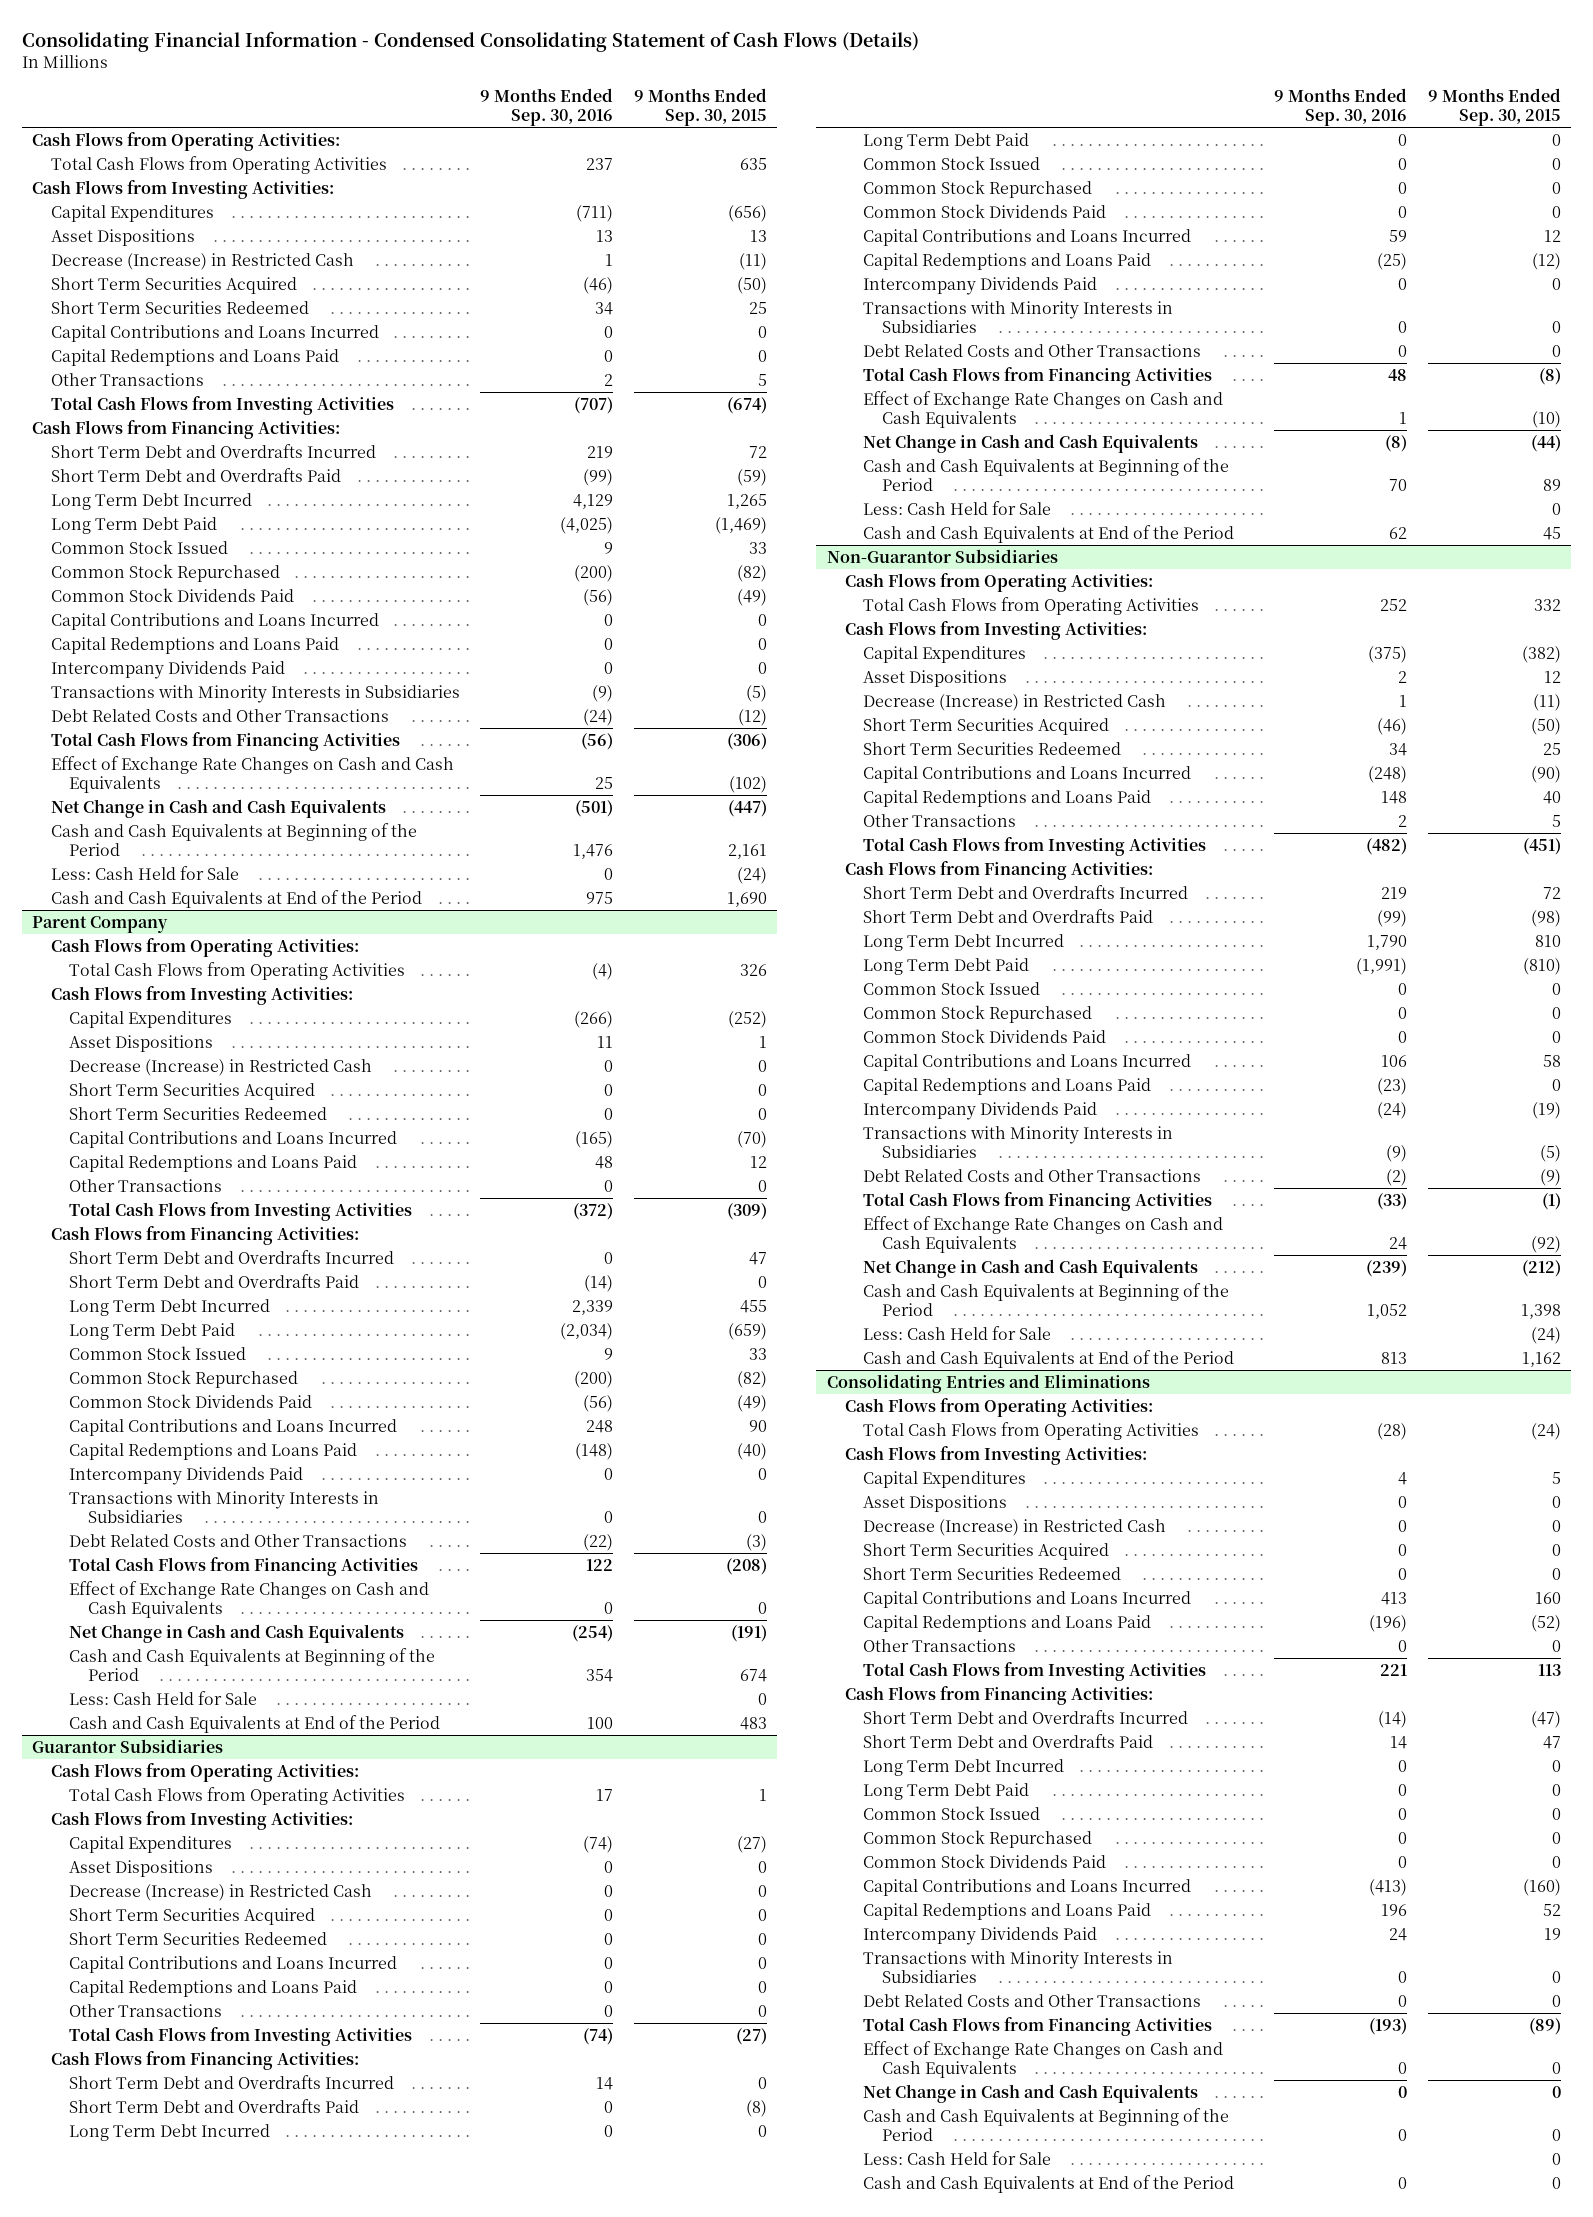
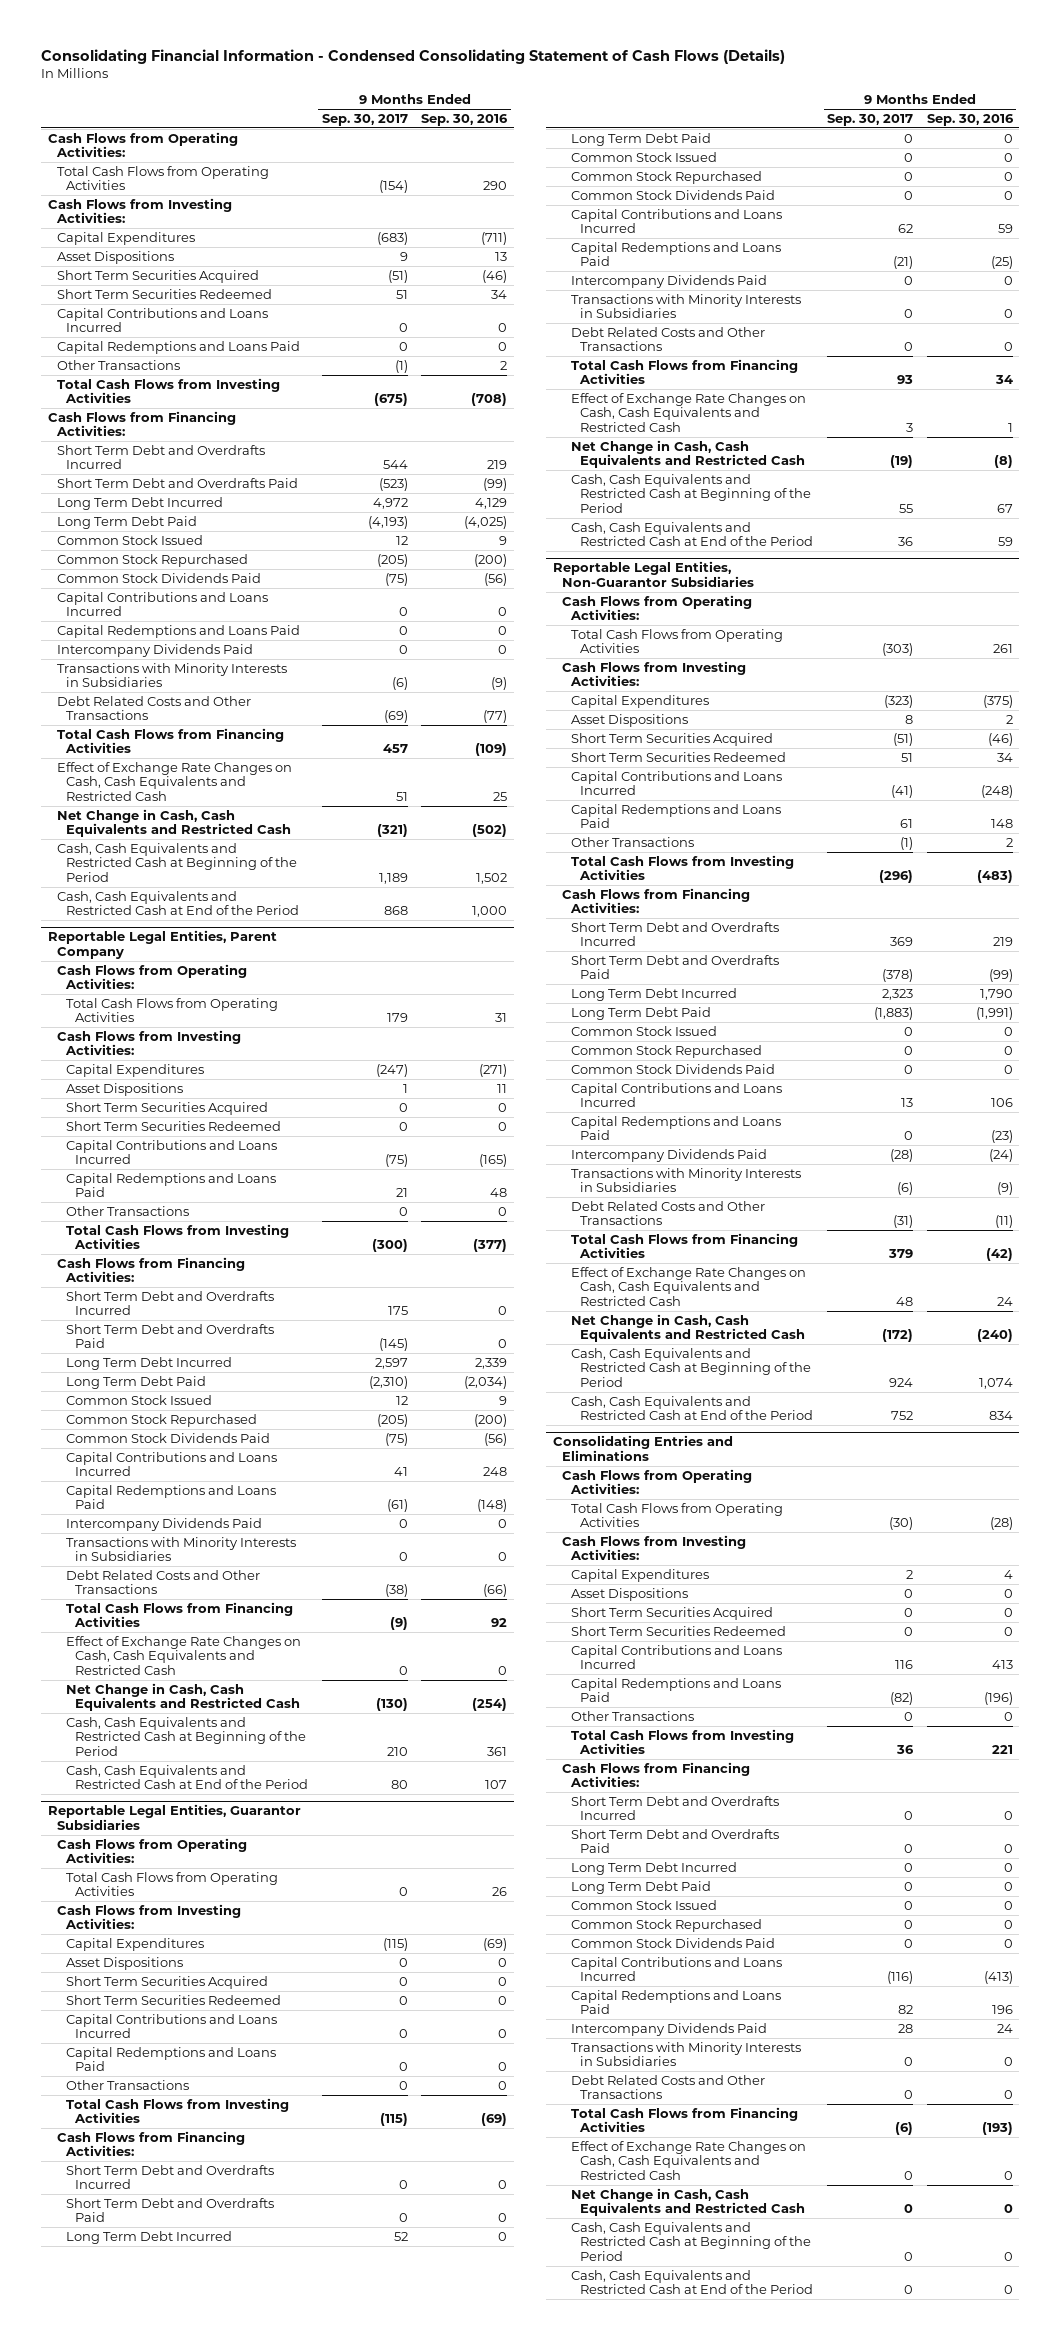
- | 9 Months Ended Sep. 30, 2016 | 9 Months Ended Sep. 30, 2015
+ | 9 Months Ended Sep. 30, 2017 | 9 Months Ended Sep. 30, 2016
- Total Cash Flows from Operating Activities | 237 | 635
+ Total Cash Flows from Operating Activities | (154) | 290
- Decrease (Increase) in Restricted Cash | 1 | (11)
- Total Cash Flows from Investing Activities | (707) | (674)
+ Total Cash Flows from Investing Activities | (675) | (708)
- Debt Related Costs and Other Transactions | (24) | (12)
- Total Cash Flows from Financing Activities | (56) | (306)
- Effect of Exchange Rate Changes on Cash and Cash Equivalents | 25 | (102)
- Net Change in Cash and Cash Equivalents | (501) | (447)
- Cash and Cash Equivalents at Beginning of the Period | 1,476 | 2,161
- Less: Cash Held for Sale | 0 | (24)
- Cash and Cash Equivalents at End of the Period | 975 | 1,690
- Parent Company
+ Debt Related Costs and Other Transactions | (69) | (77)
+ Total Cash Flows from Financing Activities | 457 | (109)
+ Effect of Exchange Rate Changes on Cash, Cash Equivalents and Restricted Cash | 51 | 25
+ Net Change in Cash, Cash Equivalents and Restricted Cash | (321) | (502)
+ Cash, Cash Equivalents and Restricted Cash at Beginning of the Period | 1,189 | 1,502
+ Cash, Cash Equivalents and Restricted Cash at End of the Period | 868 | 1,000
+ Reportable Legal Entities, Parent Company
- Total Cash Flows from Operating Activities | (4) | 326
+ Total Cash Flows from Operating Activities | 179 | 31
- Capital Expenditures | (266) | (252)
+ Capital Expenditures | (247) | (271)
- Decrease (Increase) in Restricted Cash | 0 | 0
- Total Cash Flows from Investing Activities | (372) | (309)
+ Total Cash Flows from Investing Activities | (300) | (377)
- Short Term Debt and Overdrafts Paid | (14) | 0
+ Short Term Debt and Overdrafts Paid | (145) | 0
- Debt Related Costs and Other Transactions | (22) | (3)
- Total Cash Flows from Financing Activities | 122 | (208)
- Effect of Exchange Rate Changes on Cash and Cash Equivalents | 0 | 0
- Net Change in Cash and Cash Equivalents | (254) | (191)
- Cash and Cash Equivalents at Beginning of the Period | 354 | 674
- Less: Cash Held for Sale | | 0
- Cash and Cash Equivalents at End of the Period | 100 | 483
- Guarantor Subsidiaries
+ Debt Related Costs and Other Transactions | (38) | (66)
+ Total Cash Flows from Financing Activities | (9) | 92
+ Effect of Exchange Rate Changes on Cash, Cash Equivalents and Restricted Cash | 0 | 0
+ Net Change in Cash, Cash Equivalents and Restricted Cash | (130) | (254)
+ Cash, Cash Equivalents and Restricted Cash at Beginning of the Period | 210 | 361
+ Cash, Cash Equivalents and Restricted Cash at End of the Period | 80 | 107
+ Reportable Legal Entities, Guarantor Subsidiaries
- Total Cash Flows from Operating Activities | 17 | 1
+ Total Cash Flows from Operating Activities | 0 | 26
- Capital Expenditures | (74) | (27)
+ Capital Expenditures | (115) | (69)
- Decrease (Increase) in Restricted Cash | 0 | 0
- Total Cash Flows from Investing Activities | (74) | (27)
+ Total Cash Flows from Investing Activities | (115) | (69)
- Short Term Debt and Overdrafts Incurred | 14 | 0
+ Short Term Debt and Overdrafts Incurred | 0 | 0
- Total Cash Flows from Financing Activities | 48 | (8)
- Effect of Exchange Rate Changes on Cash and Cash Equivalents | 1 | (10)
- Net Change in Cash and Cash Equivalents | (8) | (44)
- Cash and Cash Equivalents at Beginning of the Period | 70 | 89
- Less: Cash Held for Sale | | 0
- Cash and Cash Equivalents at End of the Period | 62 | 45
- Non-Guarantor Subsidiaries
+ Total Cash Flows from Financing Activities | 93 | 34
+ Effect of Exchange Rate Changes on Cash, Cash Equivalents and Restricted Cash | 3 | 1
+ Net Change in Cash, Cash Equivalents and Restricted Cash | (19) | (8)
+ Cash, Cash Equivalents and Restricted Cash at Beginning of the Period | 55 | 67
+ Cash, Cash Equivalents and Restricted Cash at End of the Period | 36 | 59
+ Reportable Legal Entities, Non-Guarantor Subsidiaries
- Total Cash Flows from Operating Activities | 252 | 332
+ Total Cash Flows from Operating Activities | (303) | 261
- Decrease (Increase) in Restricted Cash | 1 | (11)
- Total Cash Flows from Investing Activities | (482) | (451)
+ Total Cash Flows from Investing Activities | (296) | (483)
- Debt Related Costs and Other Transactions | (2) | (9)
- Total Cash Flows from Financing Activities | (33) | (1)
- Effect of Exchange Rate Changes on Cash and Cash Equivalents | 24 | (92)
- Net Change in Cash and Cash Equivalents | (239) | (212)
- Cash and Cash Equivalents at Beginning of the Period | 1,052 | 1,398
- Less: Cash Held for Sale | | (24)
- Cash and Cash Equivalents at End of the Period | 813 | 1,162
+ Debt Related Costs and Other Transactions | (31) | (11)
+ Total Cash Flows from Financing Activities | 379 | (42)
+ Effect of Exchange Rate Changes on Cash, Cash Equivalents and Restricted Cash | 48 | 24
+ Net Change in Cash, Cash Equivalents and Restricted Cash | (172) | (240)
+ Cash, Cash Equivalents and Restricted Cash at Beginning of the Period | 924 | 1,074
+ Cash, Cash Equivalents and Restricted Cash at End of the Period | 752 | 834
@ Consolidating Entries and Eliminations
- Decrease (Increase) in Restricted Cash | 0 | 0
- Short Term Debt and Overdrafts Incurred | (14) | (47)
- Short Term Debt and Overdrafts Paid | 14 | 47
+ Short Term Debt and Overdrafts Incurred | 0 | 0
+ Short Term Debt and Overdrafts Paid | 0 | 0
- Effect of Exchange Rate Changes on Cash and Cash Equivalents | 0 | 0
- Net Change in Cash and Cash Equivalents | 0 | 0
- Cash and Cash Equivalents at Beginning of the Period | 0 | 0
- Less: Cash Held for Sale | | 0
- Cash and Cash Equivalents at End of the Period | 0 | 0
+ Effect of Exchange Rate Changes on Cash, Cash Equivalents and Restricted Cash | 0 | 0
+ Net Change in Cash, Cash Equivalents and Restricted Cash | 0 | 0
+ Cash, Cash Equivalents and Restricted Cash at Beginning of the Period | 0 | 0
+ Cash, Cash Equivalents and Restricted Cash at End of the Period | 0 | 0

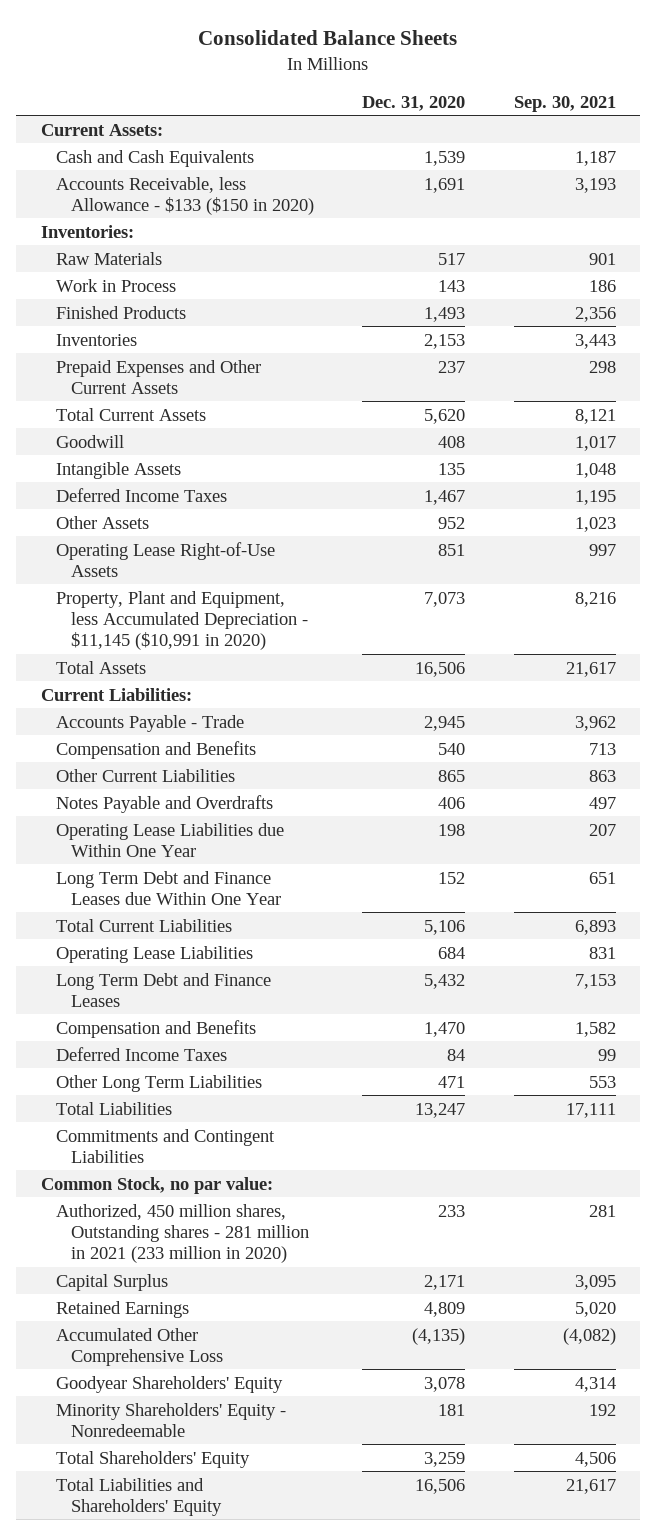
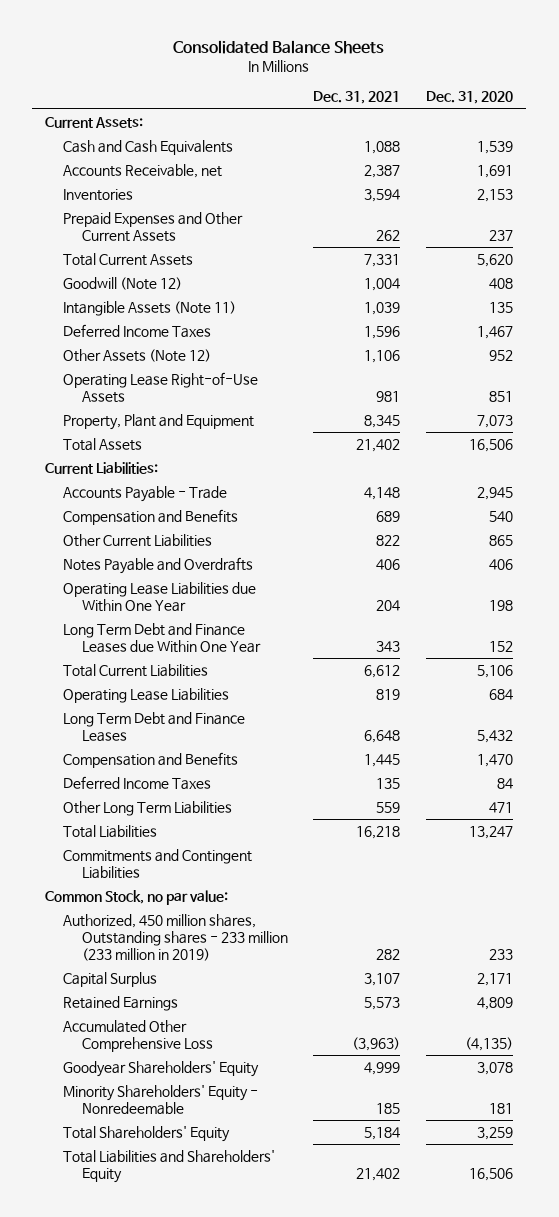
- | Dec. 31, 2020 | Sep. 30, 2021
+ | Dec. 31, 2021 | Dec. 31, 2020
- Accounts Receivable, less Allowance - $133 ($150 in 2020) | 1,691 | 3,193
- Inventories:
- Raw Materials | 517 | 901
- Work in Process | 143 | 186
- Finished Products | 1,493 | 2,356
+ Accounts Receivable, net | 2,387 | 1,691
- Goodwill | 408 | 1,017
- Intangible Assets | 135 | 1,048
+ Goodwill (Note 12) | 1,004 | 408
+ Intangible Assets (Note 11) | 1,039 | 135
- Other Assets | 952 | 1,023
+ Other Assets (Note 12) | 1,106 | 952
- Property, Plant and Equipment, less Accumulated Depreciation - $11,145 ($10,991 in 2020) | 7,073 | 8,216
+ Property, Plant and Equipment | 8,345 | 7,073
- Authorized, 450 million shares, Outstanding shares - 281 million in 2021 (233 million in 2020) | 233 | 281
+ Authorized, 450 million shares, Outstanding shares - 233 million (233 million in 2019) | 282 | 233

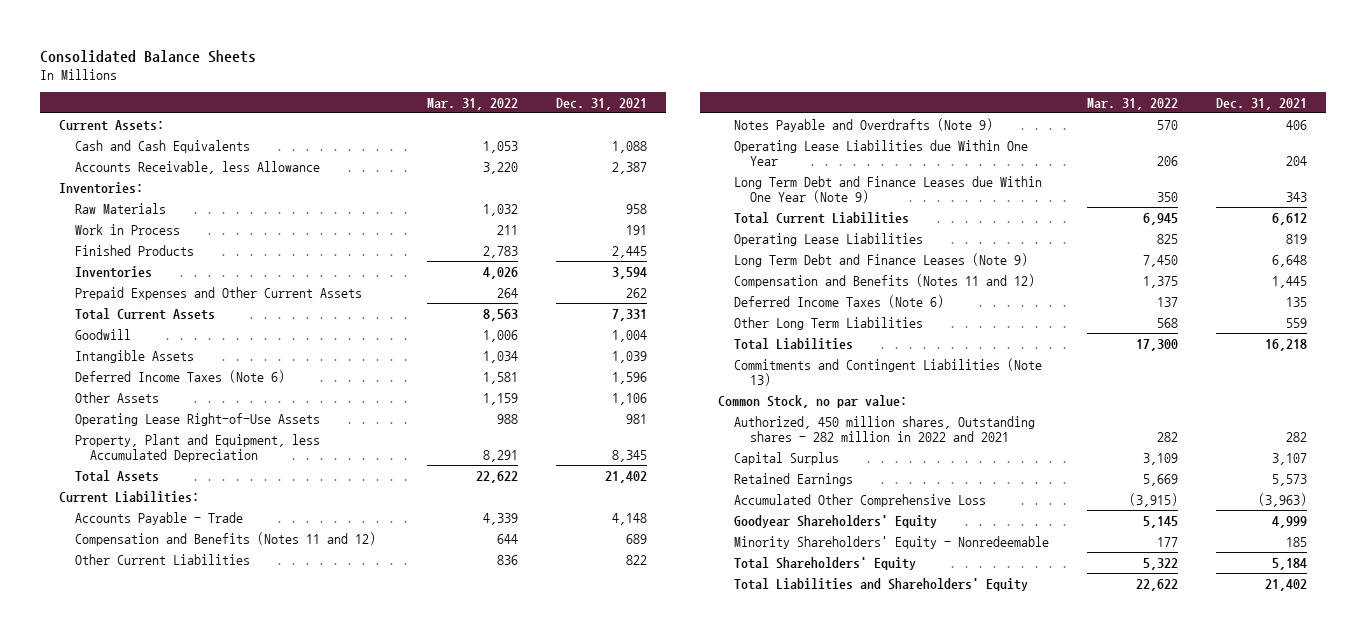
- | Dec. 31, 2021 | Dec. 31, 2020
+ | Mar. 31, 2022 | Dec. 31, 2021
- Accounts Receivable, net | 2,387 | 1,691
+ Accounts Receivable, less Allowance | 3,220 | 2,387
+ Inventories:
+ Raw Materials | 1,032 | 958
+ Work in Process | 211 | 191
+ Finished Products | 2,783 | 2,445
- Goodwill (Note 12) | 1,004 | 408
- Intangible Assets (Note 11) | 1,039 | 135
- Deferred Income Taxes | 1,596 | 1,467
- Other Assets (Note 12) | 1,106 | 952
+ Goodwill | 1,006 | 1,004
+ Intangible Assets | 1,034 | 1,039
+ Deferred Income Taxes (Note 6) | 1,581 | 1,596
+ Other Assets | 1,159 | 1,106
- Property, Plant and Equipment | 8,345 | 7,073
+ Property, Plant and Equipment, less Accumulated Depreciation | 8,291 | 8,345
- Compensation and Benefits | 689 | 540
+ Compensation and Benefits (Notes 11 and 12) | 644 | 689
- Notes Payable and Overdrafts | 406 | 406
+ Notes Payable and Overdrafts (Note 9) | 570 | 406
- Long Term Debt and Finance Leases due Within One Year | 343 | 152
+ Long Term Debt and Finance Leases due Within One Year (Note 9) | 350 | 343
- Long Term Debt and Finance Leases | 6,648 | 5,432
- Compensation and Benefits | 1,445 | 1,470
- Deferred Income Taxes | 135 | 84
+ Long Term Debt and Finance Leases (Note 9) | 7,450 | 6,648
+ Compensation and Benefits (Notes 11 and 12) | 1,375 | 1,445
+ Deferred Income Taxes (Note 6) | 137 | 135
- Commitments and Contingent Liabilities
+ Commitments and Contingent Liabilities (Note 13)
- Authorized, 450 million shares, Outstanding shares - 233 million (233 million in 2019) | 282 | 233
+ Authorized, 450 million shares, Outstanding shares - 282 million in 2022 and 2021 | 282 | 282

